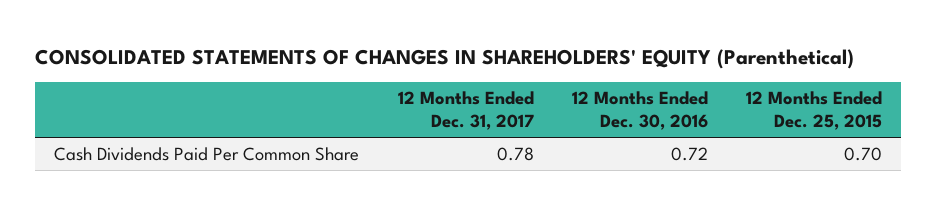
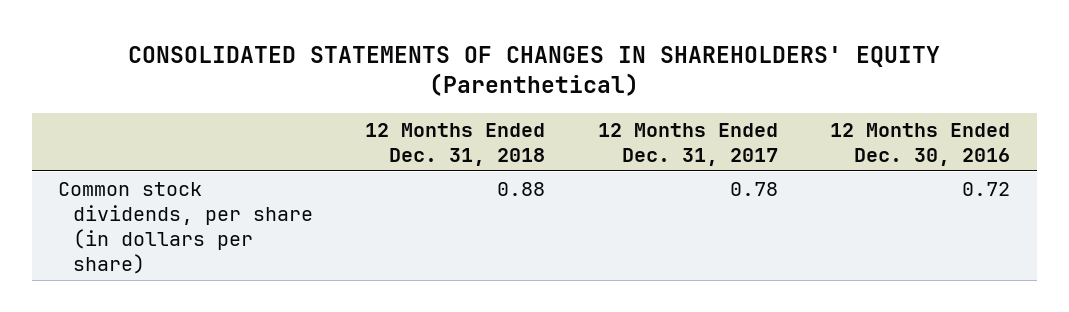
- | 12 Months Ended Dec. 31, 2017 | 12 Months Ended Dec. 30, 2016 | 12 Months Ended Dec. 25, 2015
+ | 12 Months Ended Dec. 31, 2018 | 12 Months Ended Dec. 31, 2017 | 12 Months Ended Dec. 30, 2016
- Cash Dividends Paid Per Common Share | 0.78 | 0.72 | 0.70
+ Common stock dividends, per share (in dollars per share) | 0.88 | 0.78 | 0.72

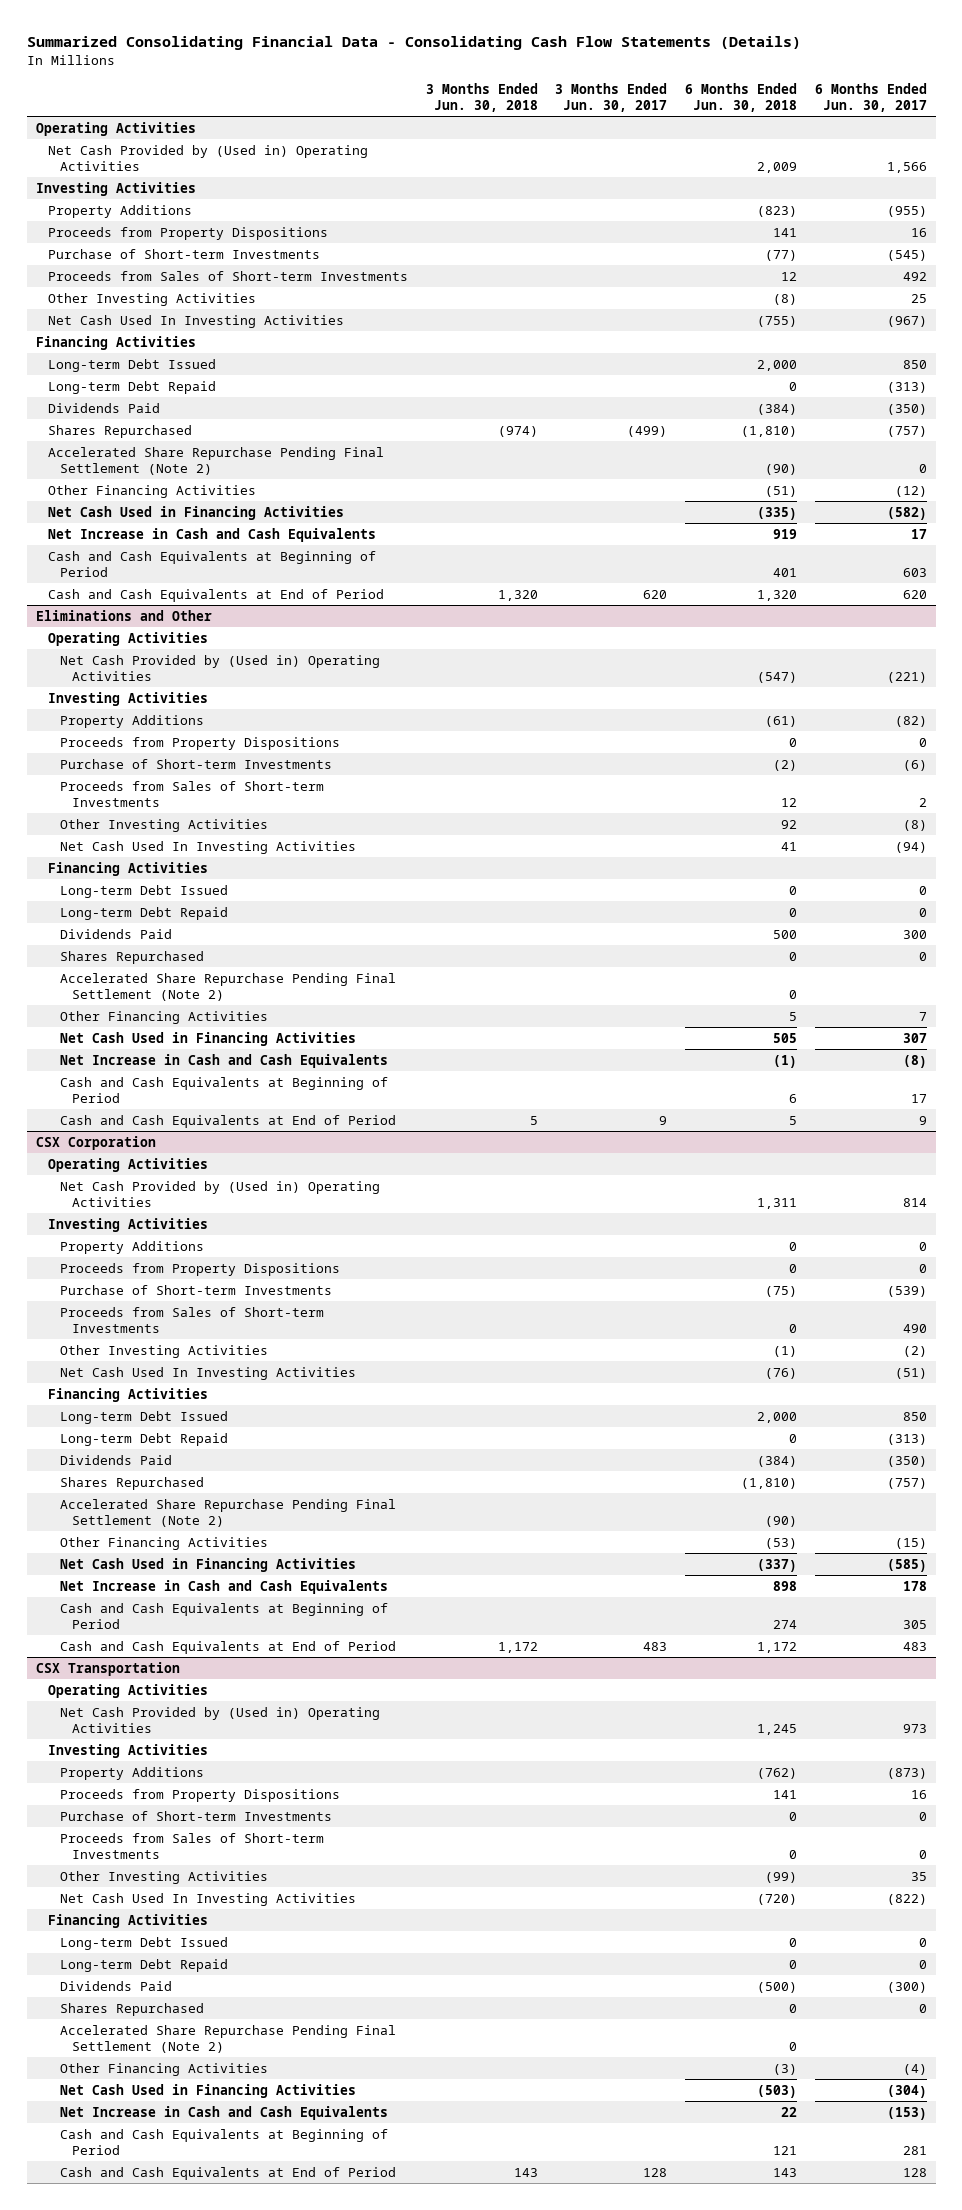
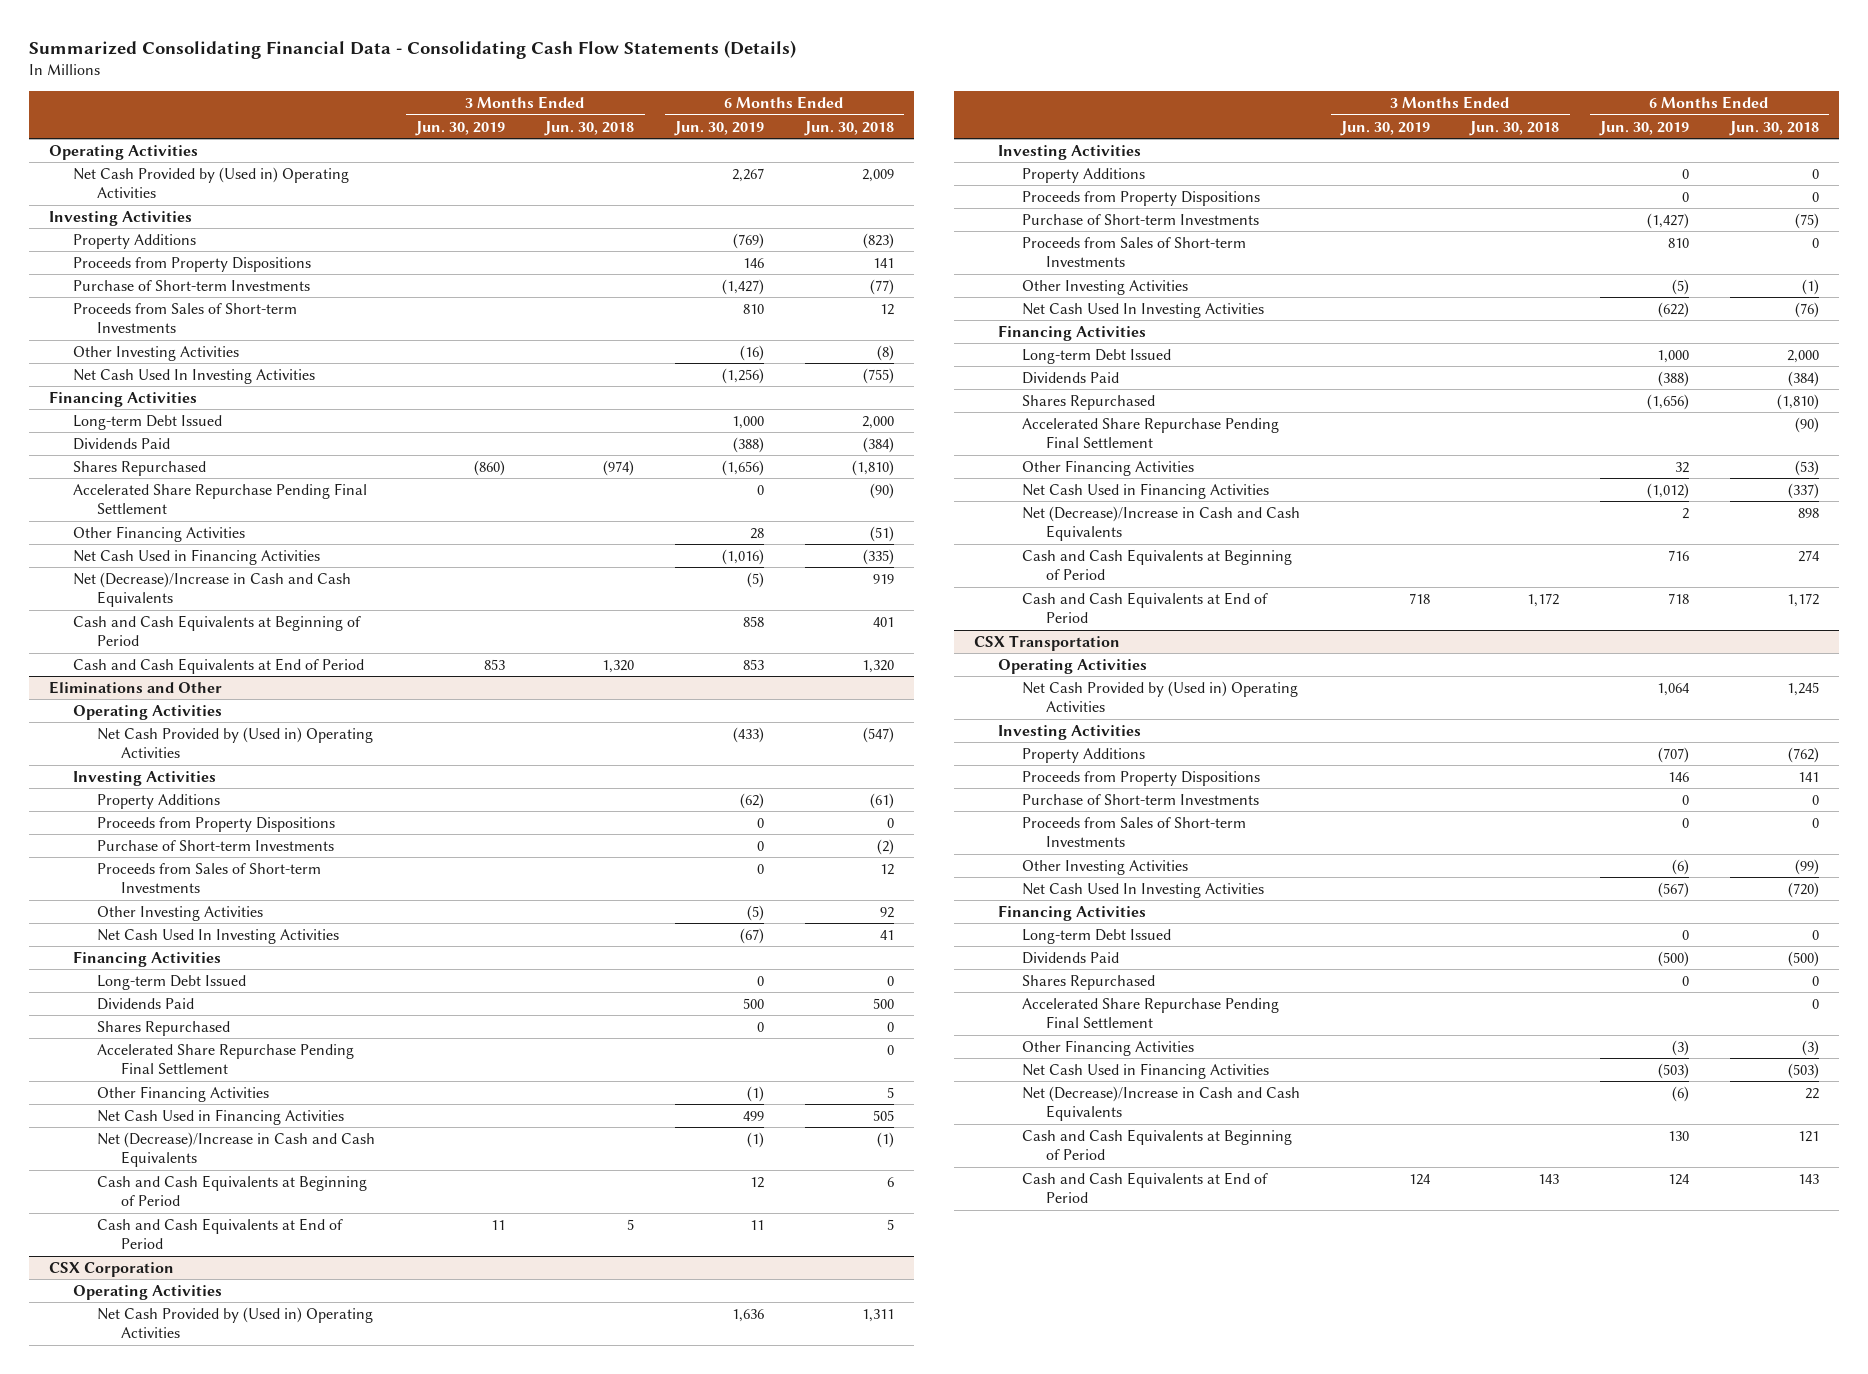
- | 3 Months Ended Jun. 30, 2018 | 3 Months Ended Jun. 30, 2017 | 6 Months Ended Jun. 30, 2018 | 6 Months Ended Jun. 30, 2017
+ | 3 Months Ended Jun. 30, 2019 | 3 Months Ended Jun. 30, 2018 | 6 Months Ended Jun. 30, 2019 | 6 Months Ended Jun. 30, 2018
- Long-term Debt Repaid | | | 0 | (313)
- Accelerated Share Repurchase Pending Final Settlement (Note 2) | | | (90) | 0
+ Accelerated Share Repurchase Pending Final Settlement | | | 0 | (90)
- Net Increase in Cash and Cash Equivalents | | | 919 | 17
+ Net (Decrease)/Increase in Cash and Cash Equivalents | | | (5) | 919
@ Eliminations and Other
- Long-term Debt Repaid | | | 0 | 0
- Accelerated Share Repurchase Pending Final Settlement (Note 2) | | | 0 |
+ Accelerated Share Repurchase Pending Final Settlement | | | | 0
- Net Increase in Cash and Cash Equivalents | | | (1) | (8)
+ Net (Decrease)/Increase in Cash and Cash Equivalents | | | (1) | (1)
@ CSX Corporation
- Long-term Debt Repaid | | | 0 | (313)
- Accelerated Share Repurchase Pending Final Settlement (Note 2) | | | (90) |
+ Accelerated Share Repurchase Pending Final Settlement | | | | (90)
- Net Increase in Cash and Cash Equivalents | | | 898 | 178
+ Net (Decrease)/Increase in Cash and Cash Equivalents | | | 2 | 898
@ CSX Transportation
- Long-term Debt Repaid | | | 0 | 0
- Accelerated Share Repurchase Pending Final Settlement (Note 2) | | | 0 |
+ Accelerated Share Repurchase Pending Final Settlement | | | | 0
- Net Increase in Cash and Cash Equivalents | | | 22 | (153)
+ Net (Decrease)/Increase in Cash and Cash Equivalents | | | (6) | 22

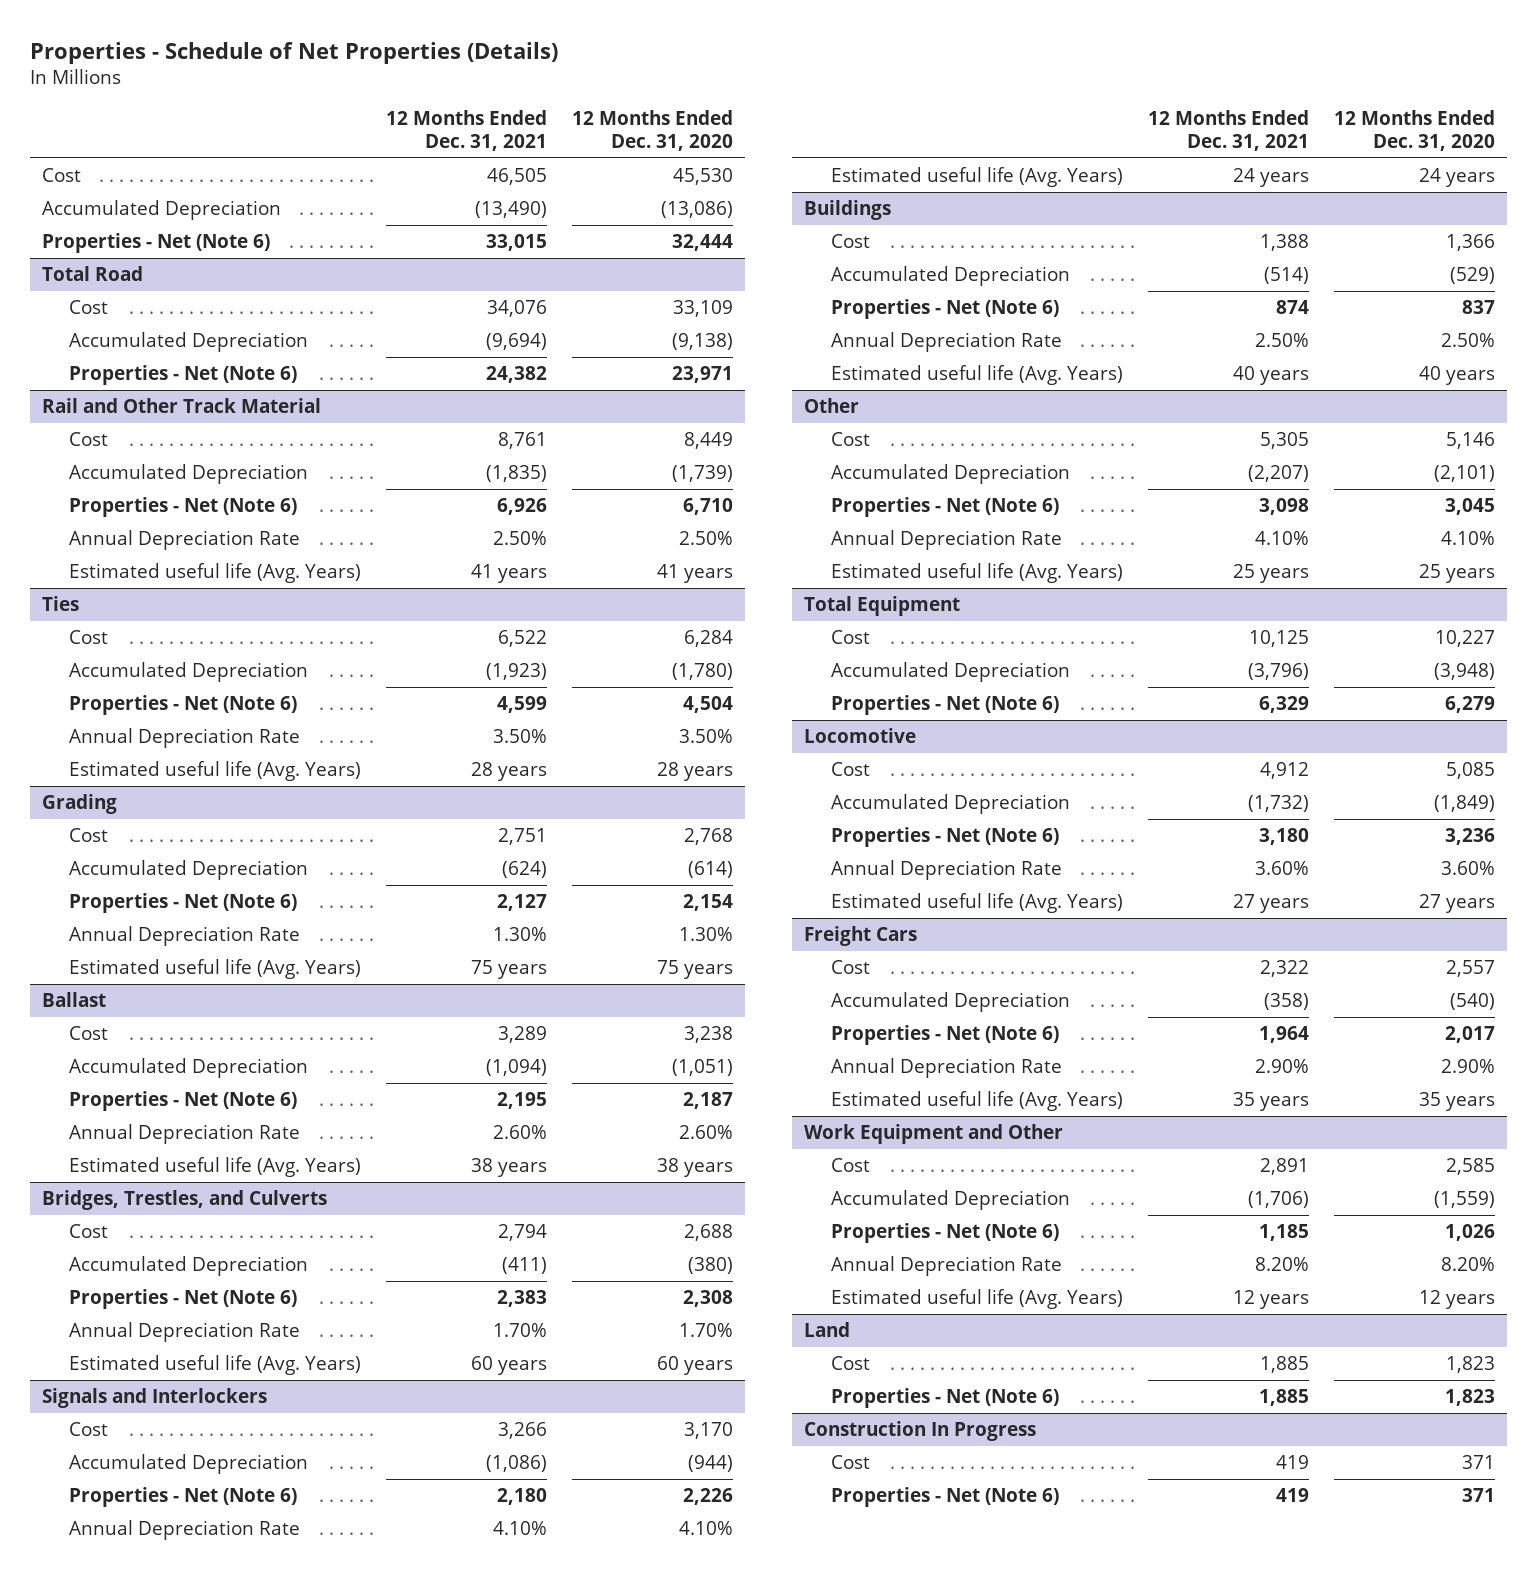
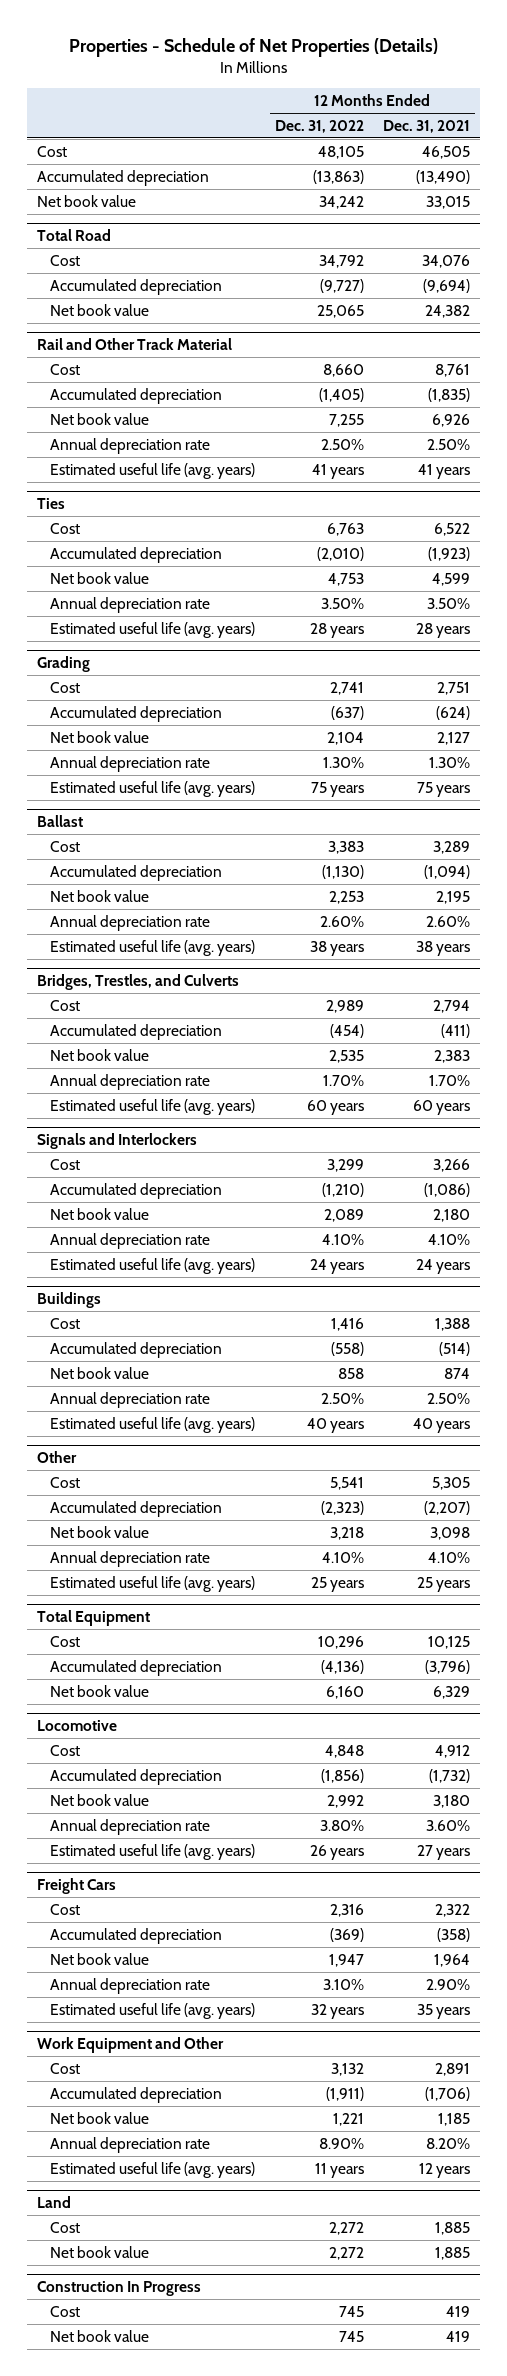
- | 12 Months Ended Dec. 31, 2021 | 12 Months Ended Dec. 31, 2020
+ | 12 Months Ended Dec. 31, 2022 | 12 Months Ended Dec. 31, 2021
- Accumulated Depreciation | (13,490) | (13,086)
- Properties - Net (Note 6) | 33,015 | 32,444
+ Accumulated depreciation | (13,863) | (13,490)
+ Net book value | 34,242 | 33,015
@ Total Road
- Accumulated Depreciation | (9,694) | (9,138)
- Properties - Net (Note 6) | 24,382 | 23,971
+ Accumulated depreciation | (9,727) | (9,694)
+ Net book value | 25,065 | 24,382
@ Rail and Other Track Material
- Accumulated Depreciation | (1,835) | (1,739)
- Properties - Net (Note 6) | 6,926 | 6,710
- Annual Depreciation Rate | 2.50% | 2.50%
- Estimated useful life (Avg. Years) | 41 years | 41 years
+ Accumulated depreciation | (1,405) | (1,835)
+ Net book value | 7,255 | 6,926
+ Annual depreciation rate | 2.50% | 2.50%
+ Estimated useful life (avg. years) | 41 years | 41 years
@ Ties
- Accumulated Depreciation | (1,923) | (1,780)
- Properties - Net (Note 6) | 4,599 | 4,504
- Annual Depreciation Rate | 3.50% | 3.50%
- Estimated useful life (Avg. Years) | 28 years | 28 years
+ Accumulated depreciation | (2,010) | (1,923)
+ Net book value | 4,753 | 4,599
+ Annual depreciation rate | 3.50% | 3.50%
+ Estimated useful life (avg. years) | 28 years | 28 years
@ Grading
- Accumulated Depreciation | (624) | (614)
- Properties - Net (Note 6) | 2,127 | 2,154
- Annual Depreciation Rate | 1.30% | 1.30%
- Estimated useful life (Avg. Years) | 75 years | 75 years
+ Accumulated depreciation | (637) | (624)
+ Net book value | 2,104 | 2,127
+ Annual depreciation rate | 1.30% | 1.30%
+ Estimated useful life (avg. years) | 75 years | 75 years
@ Ballast
- Accumulated Depreciation | (1,094) | (1,051)
- Properties - Net (Note 6) | 2,195 | 2,187
- Annual Depreciation Rate | 2.60% | 2.60%
- Estimated useful life (Avg. Years) | 38 years | 38 years
+ Accumulated depreciation | (1,130) | (1,094)
+ Net book value | 2,253 | 2,195
+ Annual depreciation rate | 2.60% | 2.60%
+ Estimated useful life (avg. years) | 38 years | 38 years
@ Bridges, Trestles, and Culverts
- Accumulated Depreciation | (411) | (380)
- Properties - Net (Note 6) | 2,383 | 2,308
- Annual Depreciation Rate | 1.70% | 1.70%
- Estimated useful life (Avg. Years) | 60 years | 60 years
+ Accumulated depreciation | (454) | (411)
+ Net book value | 2,535 | 2,383
+ Annual depreciation rate | 1.70% | 1.70%
+ Estimated useful life (avg. years) | 60 years | 60 years
@ Signals and Interlockers
- Accumulated Depreciation | (1,086) | (944)
- Properties - Net (Note 6) | 2,180 | 2,226
- Annual Depreciation Rate | 4.10% | 4.10%
- Estimated useful life (Avg. Years) | 24 years | 24 years
+ Accumulated depreciation | (1,210) | (1,086)
+ Net book value | 2,089 | 2,180
+ Annual depreciation rate | 4.10% | 4.10%
+ Estimated useful life (avg. years) | 24 years | 24 years
@ Buildings
- Accumulated Depreciation | (514) | (529)
- Properties - Net (Note 6) | 874 | 837
- Annual Depreciation Rate | 2.50% | 2.50%
- Estimated useful life (Avg. Years) | 40 years | 40 years
+ Accumulated depreciation | (558) | (514)
+ Net book value | 858 | 874
+ Annual depreciation rate | 2.50% | 2.50%
+ Estimated useful life (avg. years) | 40 years | 40 years
@ Other
- Accumulated Depreciation | (2,207) | (2,101)
- Properties - Net (Note 6) | 3,098 | 3,045
- Annual Depreciation Rate | 4.10% | 4.10%
- Estimated useful life (Avg. Years) | 25 years | 25 years
+ Accumulated depreciation | (2,323) | (2,207)
+ Net book value | 3,218 | 3,098
+ Annual depreciation rate | 4.10% | 4.10%
+ Estimated useful life (avg. years) | 25 years | 25 years
@ Total Equipment
- Accumulated Depreciation | (3,796) | (3,948)
- Properties - Net (Note 6) | 6,329 | 6,279
+ Accumulated depreciation | (4,136) | (3,796)
+ Net book value | 6,160 | 6,329
@ Locomotive
- Accumulated Depreciation | (1,732) | (1,849)
- Properties - Net (Note 6) | 3,180 | 3,236
- Annual Depreciation Rate | 3.60% | 3.60%
- Estimated useful life (Avg. Years) | 27 years | 27 years
+ Accumulated depreciation | (1,856) | (1,732)
+ Net book value | 2,992 | 3,180
+ Annual depreciation rate | 3.80% | 3.60%
+ Estimated useful life (avg. years) | 26 years | 27 years
@ Freight Cars
- Accumulated Depreciation | (358) | (540)
- Properties - Net (Note 6) | 1,964 | 2,017
- Annual Depreciation Rate | 2.90% | 2.90%
- Estimated useful life (Avg. Years) | 35 years | 35 years
+ Accumulated depreciation | (369) | (358)
+ Net book value | 1,947 | 1,964
+ Annual depreciation rate | 3.10% | 2.90%
+ Estimated useful life (avg. years) | 32 years | 35 years
@ Work Equipment and Other
- Accumulated Depreciation | (1,706) | (1,559)
- Properties - Net (Note 6) | 1,185 | 1,026
- Annual Depreciation Rate | 8.20% | 8.20%
- Estimated useful life (Avg. Years) | 12 years | 12 years
+ Accumulated depreciation | (1,911) | (1,706)
+ Net book value | 1,221 | 1,185
+ Annual depreciation rate | 8.90% | 8.20%
+ Estimated useful life (avg. years) | 11 years | 12 years
@ Land
- Properties - Net (Note 6) | 1,885 | 1,823
+ Net book value | 2,272 | 1,885
@ Construction In Progress
- Properties - Net (Note 6) | 419 | 371
+ Net book value | 745 | 419

